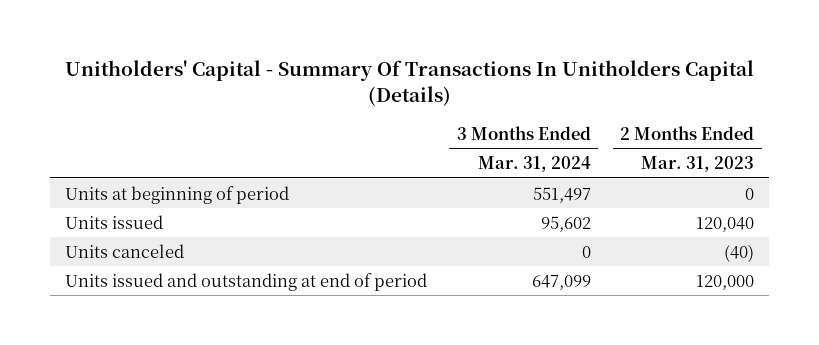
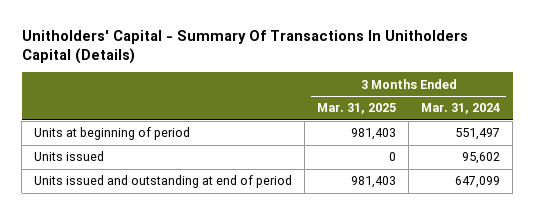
- | 3 Months Ended Mar. 31, 2024 | 2 Months Ended Mar. 31, 2023
+ | 3 Months Ended Mar. 31, 2025 | 3 Months Ended Mar. 31, 2024
- Units canceled | 0 | (40)

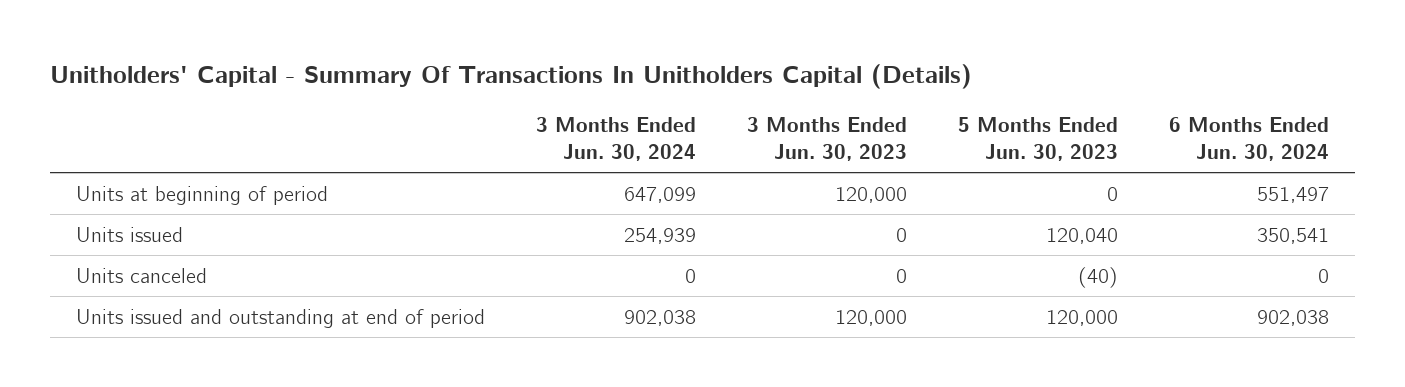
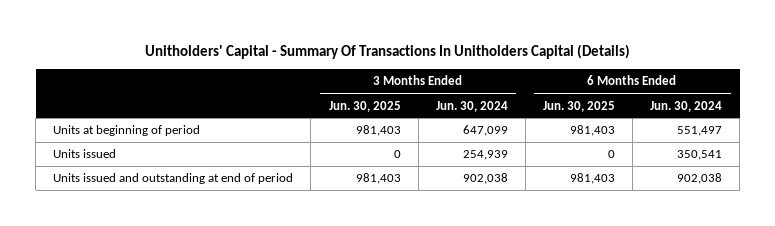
- | 3 Months Ended Jun. 30, 2024 | 3 Months Ended Jun. 30, 2023 | 5 Months Ended Jun. 30, 2023 | 6 Months Ended Jun. 30, 2024
+ | 3 Months Ended Jun. 30, 2025 | 3 Months Ended Jun. 30, 2024 | 6 Months Ended Jun. 30, 2025 | 6 Months Ended Jun. 30, 2024
- Units canceled | 0 | 0 | (40) | 0

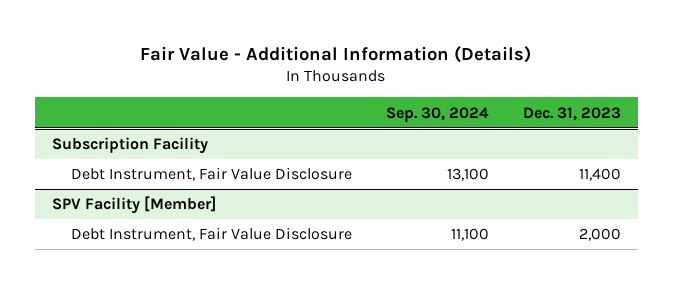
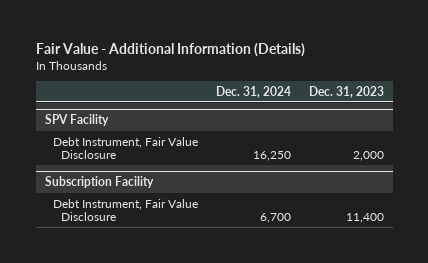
- | Sep. 30, 2024 | Dec. 31, 2023
+ | Dec. 31, 2024 | Dec. 31, 2023
+ SPV Facility
+ Debt Instrument, Fair Value Disclosure | 16,250 | 2,000
- SPV Facility [Member]
- Debt Instrument, Fair Value Disclosure | 11,100 | 2,000

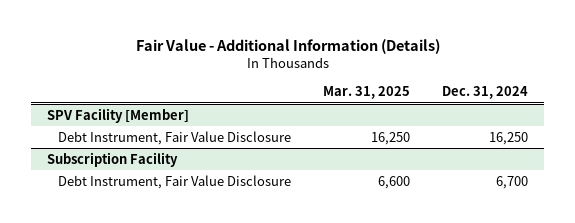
- | Dec. 31, 2024 | Dec. 31, 2023
+ | Mar. 31, 2025 | Dec. 31, 2024
- SPV Facility
+ SPV Facility [Member]

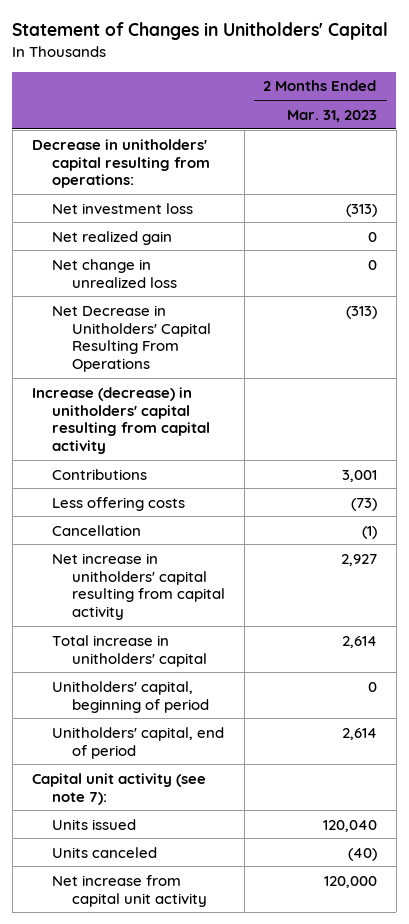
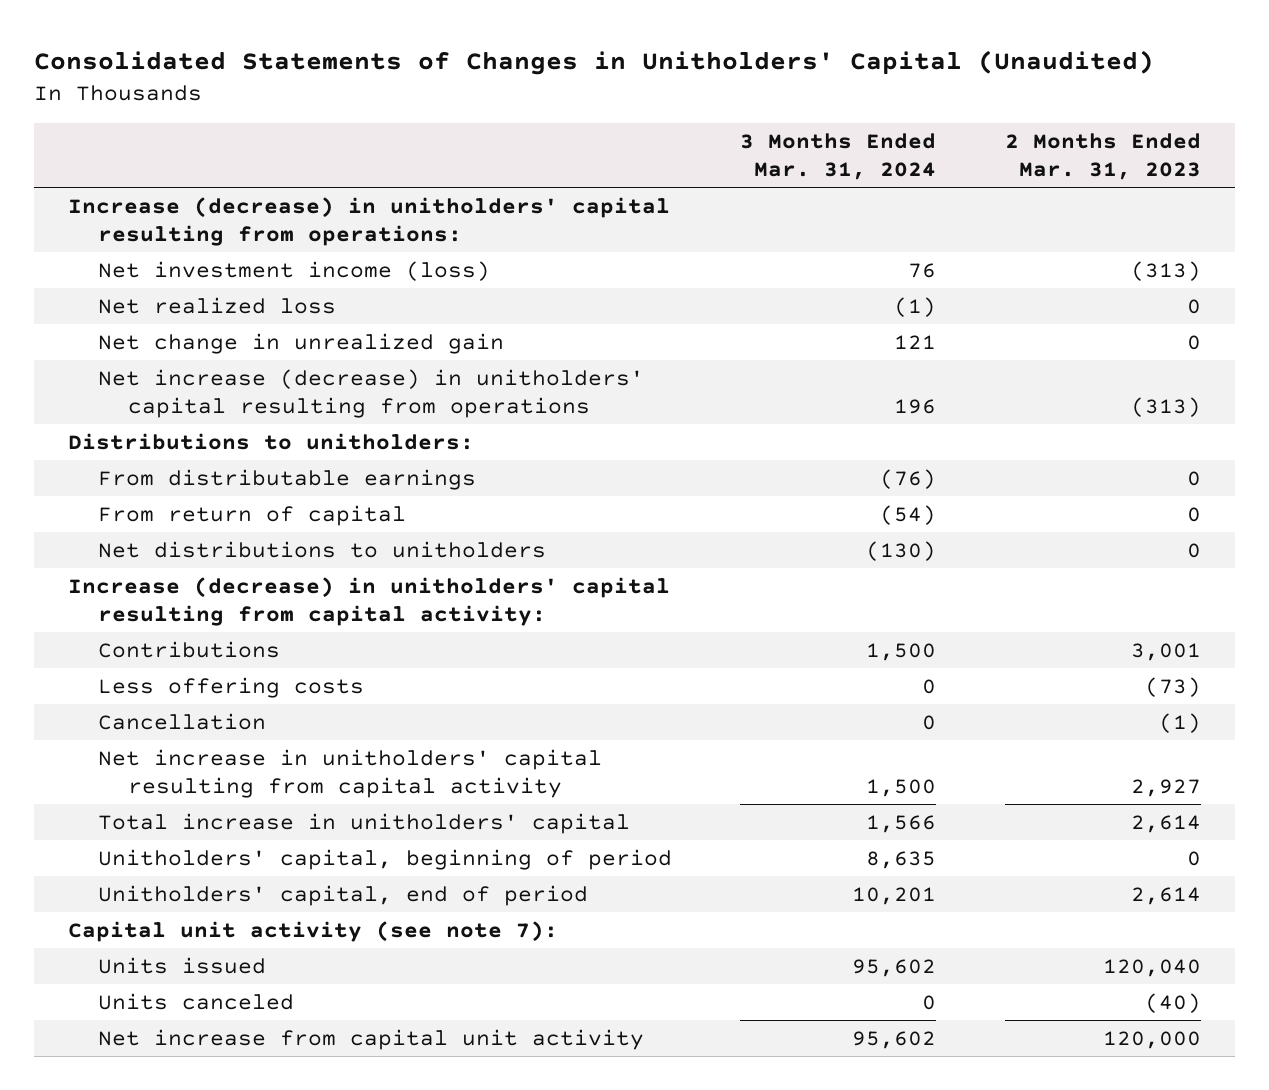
- Statement of Changes in Unitholders' Capital
+ Consolidated Statements of Changes in Unitholders' Capital (Unaudited)
- | 2 Months Ended Mar. 31, 2023
+ | 3 Months Ended Mar. 31, 2024 | 2 Months Ended Mar. 31, 2023
- Decrease in unitholders' capital resulting from operations:
- Net investment loss | (313)
- Net realized gain | 0
- Net change in unrealized loss | 0
- Net Decrease in Unitholders' Capital Resulting From Operations | (313)
- Increase (decrease) in unitholders' capital resulting from capital activity
+ Increase (decrease) in unitholders' capital resulting from operations:
+ Net investment income (loss) | 76 | (313)
+ Net realized loss | (1) | 0
+ Net change in unrealized gain | 121 | 0
+ Net increase (decrease) in unitholders' capital resulting from operations | 196 | (313)
+ Distributions to unitholders:
+ From distributable earnings | (76) | 0
+ From return of capital | (54) | 0
+ Net distributions to unitholders | (130) | 0
+ Increase (decrease) in unitholders' capital resulting from capital activity:

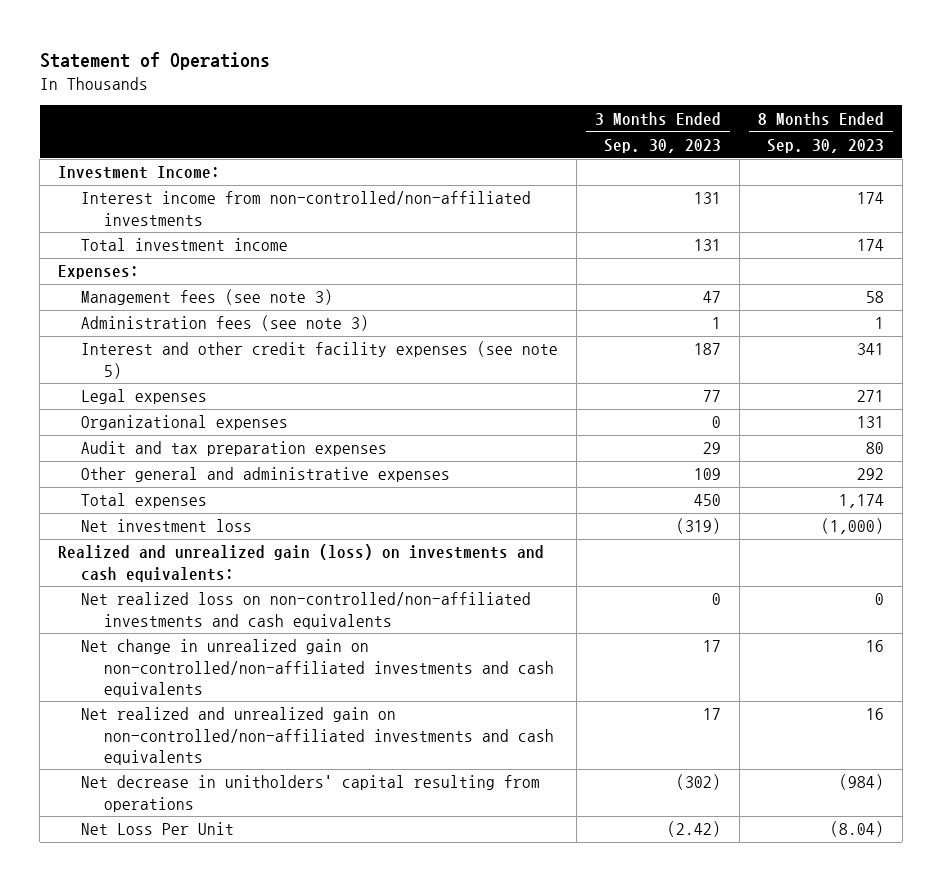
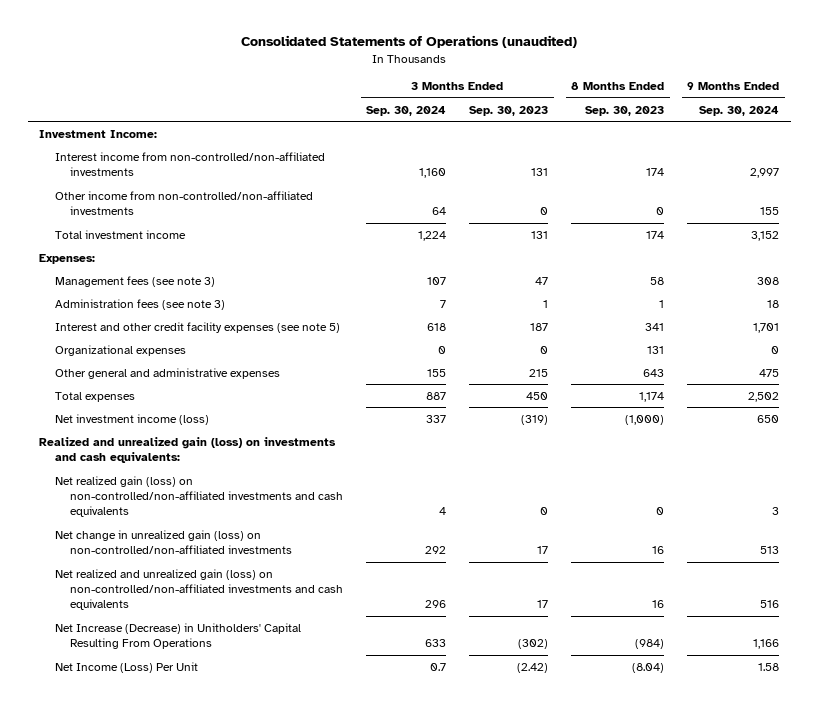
- Statement of Operations
+ Consolidated Statements of Operations (unaudited)
- | 3 Months Ended Sep. 30, 2023 | 8 Months Ended Sep. 30, 2023
+ | 3 Months Ended Sep. 30, 2024 | 3 Months Ended Sep. 30, 2023 | 8 Months Ended Sep. 30, 2023 | 9 Months Ended Sep. 30, 2024
+ Other income from non-controlled/non-affiliated investments | 64 | 0 | 0 | 155
- Legal expenses | 77 | 271
- Audit and tax preparation expenses | 29 | 80
- Other general and administrative expenses | 109 | 292
+ Other general and administrative expenses | 155 | 215 | 643 | 475
- Net investment loss | (319) | (1,000)
+ Net investment income (loss) | 337 | (319) | (1,000) | 650
- Net realized loss on non-controlled/non-affiliated investments and cash equivalents | 0 | 0
- Net change in unrealized gain on non-controlled/non-affiliated investments and cash equivalents | 17 | 16
- Net realized and unrealized gain on non-controlled/non-affiliated investments and cash equivalents | 17 | 16
- Net decrease in unitholders' capital resulting from operations | (302) | (984)
- Net Loss Per Unit | (2.42) | (8.04)
+ Net realized gain (loss) on non-controlled/non-affiliated investments and cash equivalents | 4 | 0 | 0 | 3
+ Net change in unrealized gain (loss) on non-controlled/non-affiliated investments | 292 | 17 | 16 | 513
+ Net realized and unrealized gain (loss) on non-controlled/non-affiliated investments and cash equivalents | 296 | 17 | 16 | 516
+ Net Increase (Decrease) in Unitholders' Capital Resulting From Operations | 633 | (302) | (984) | 1,166
+ Net Income (Loss) Per Unit | 0.7 | (2.42) | (8.04) | 1.58

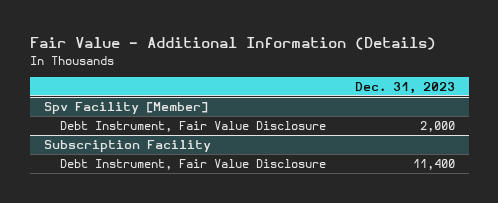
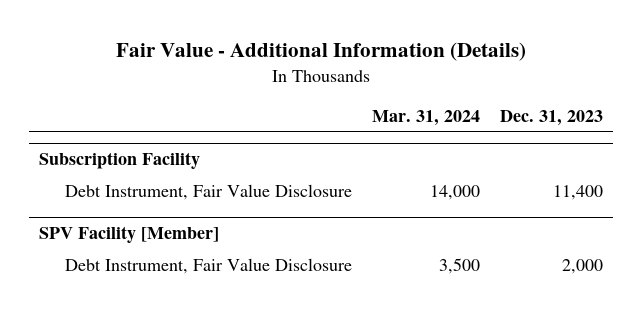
- | Dec. 31, 2023
+ | Mar. 31, 2024 | Dec. 31, 2023
- Spv Facility [Member]
- Debt Instrument, Fair Value Disclosure | 2,000
+ SPV Facility [Member]
+ Debt Instrument, Fair Value Disclosure | 3,500 | 2,000

